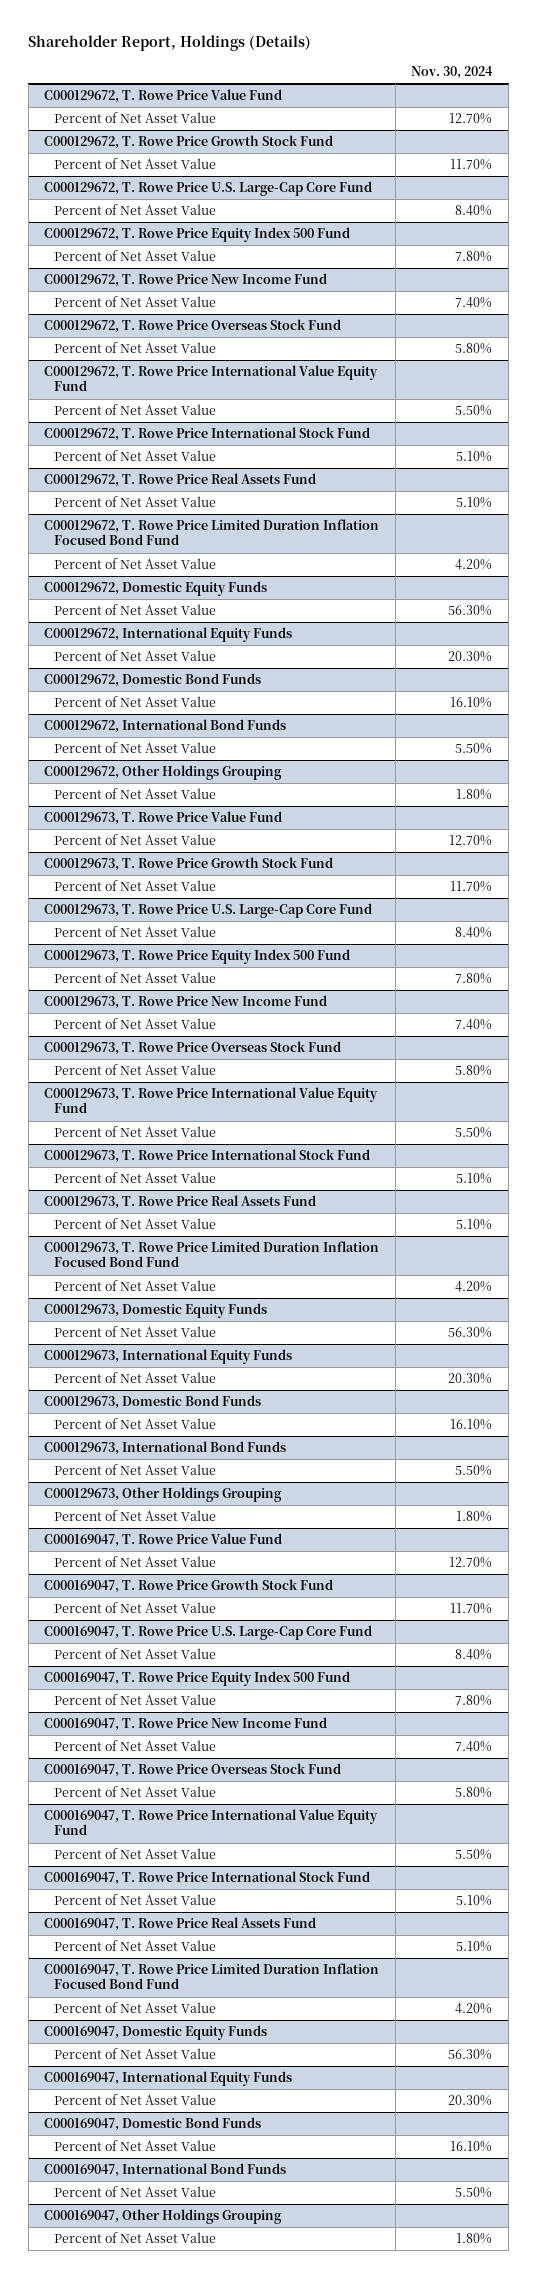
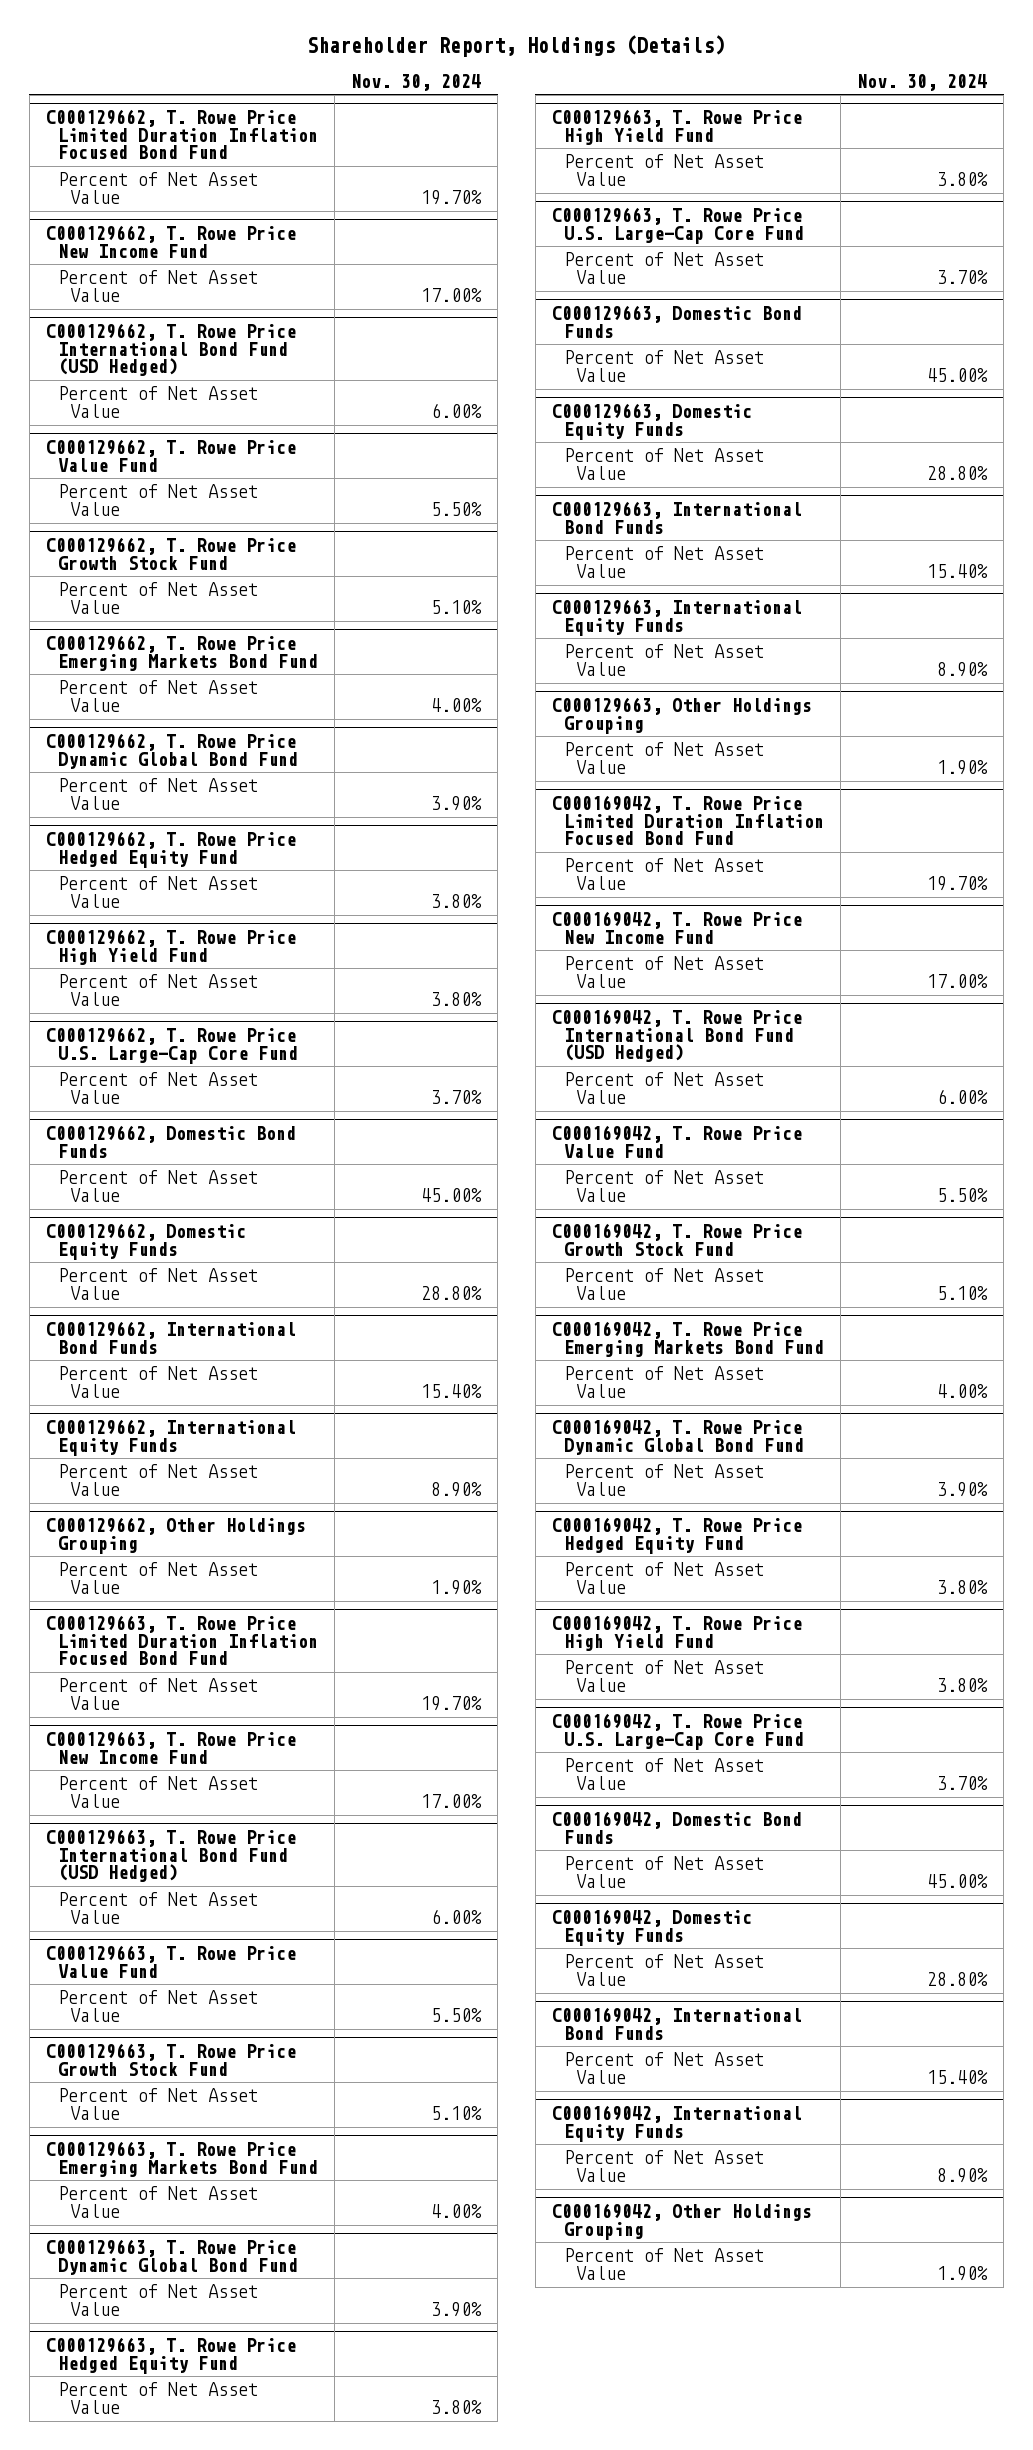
- C000129672, T. Rowe Price Value Fund
- Percent of Net Asset Value | 12.70%
- C000129672, T. Rowe Price Growth Stock Fund
- Percent of Net Asset Value | 11.70%
- C000129672, T. Rowe Price U.S. Large-Cap Core Fund
- Percent of Net Asset Value | 8.40%
- C000129672, T. Rowe Price Equity Index 500 Fund
- Percent of Net Asset Value | 7.80%
- C000129672, T. Rowe Price New Income Fund
- Percent of Net Asset Value | 7.40%
- C000129672, T. Rowe Price Overseas Stock Fund
- Percent of Net Asset Value | 5.80%
- C000129672, T. Rowe Price International Value Equity Fund
+ C000129662, T. Rowe Price Limited Duration Inflation Focused Bond Fund
+ Percent of Net Asset Value | 19.70%
+ C000129662, T. Rowe Price New Income Fund
+ Percent of Net Asset Value | 17.00%
+ C000129662, T. Rowe Price International Bond Fund (USD Hedged)
+ Percent of Net Asset Value | 6.00%
+ C000129662, T. Rowe Price Value Fund
- C000129672, T. Rowe Price International Stock Fund
- Percent of Net Asset Value | 5.10%
- C000129672, T. Rowe Price Real Assets Fund
+ C000129662, T. Rowe Price Growth Stock Fund
- C000129672, T. Rowe Price Limited Duration Inflation Focused Bond Fund
- Percent of Net Asset Value | 4.20%
- C000129672, Domestic Equity Funds
- Percent of Net Asset Value | 56.30%
- C000129672, International Equity Funds
- Percent of Net Asset Value | 20.30%
- C000129672, Domestic Bond Funds
- Percent of Net Asset Value | 16.10%
- C000129672, International Bond Funds
- Percent of Net Asset Value | 5.50%
- C000129672, Other Holdings Grouping
- Percent of Net Asset Value | 1.80%
- C000129673, T. Rowe Price Value Fund
- Percent of Net Asset Value | 12.70%
- C000129673, T. Rowe Price Growth Stock Fund
- Percent of Net Asset Value | 11.70%
- C000129673, T. Rowe Price U.S. Large-Cap Core Fund
- Percent of Net Asset Value | 8.40%
- C000129673, T. Rowe Price Equity Index 500 Fund
- Percent of Net Asset Value | 7.80%
- C000129673, T. Rowe Price New Income Fund
- Percent of Net Asset Value | 7.40%
- C000129673, T. Rowe Price Overseas Stock Fund
- Percent of Net Asset Value | 5.80%
- C000129673, T. Rowe Price International Value Equity Fund
+ C000129662, T. Rowe Price Emerging Markets Bond Fund
+ Percent of Net Asset Value | 4.00%
+ C000129662, T. Rowe Price Dynamic Global Bond Fund
+ Percent of Net Asset Value | 3.90%
+ C000129662, T. Rowe Price Hedged Equity Fund
+ Percent of Net Asset Value | 3.80%
+ C000129662, T. Rowe Price High Yield Fund
+ Percent of Net Asset Value | 3.80%
+ C000129662, T. Rowe Price U.S. Large-Cap Core Fund
+ Percent of Net Asset Value | 3.70%
+ C000129662, Domestic Bond Funds
+ Percent of Net Asset Value | 45.00%
+ C000129662, Domestic Equity Funds
+ Percent of Net Asset Value | 28.80%
+ C000129662, International Bond Funds
+ Percent of Net Asset Value | 15.40%
+ C000129662, International Equity Funds
+ Percent of Net Asset Value | 8.90%
+ C000129662, Other Holdings Grouping
+ Percent of Net Asset Value | 1.90%
+ C000129663, T. Rowe Price Limited Duration Inflation Focused Bond Fund
+ Percent of Net Asset Value | 19.70%
+ C000129663, T. Rowe Price New Income Fund
+ Percent of Net Asset Value | 17.00%
+ C000129663, T. Rowe Price International Bond Fund (USD Hedged)
+ Percent of Net Asset Value | 6.00%
+ C000129663, T. Rowe Price Value Fund
- C000129673, T. Rowe Price International Stock Fund
- Percent of Net Asset Value | 5.10%
- C000129673, T. Rowe Price Real Assets Fund
+ C000129663, T. Rowe Price Growth Stock Fund
- C000129673, T. Rowe Price Limited Duration Inflation Focused Bond Fund
- Percent of Net Asset Value | 4.20%
- C000129673, Domestic Equity Funds
- Percent of Net Asset Value | 56.30%
- C000129673, International Equity Funds
- Percent of Net Asset Value | 20.30%
- C000129673, Domestic Bond Funds
- Percent of Net Asset Value | 16.10%
- C000129673, International Bond Funds
- Percent of Net Asset Value | 5.50%
- C000129673, Other Holdings Grouping
- Percent of Net Asset Value | 1.80%
- C000169047, T. Rowe Price Value Fund
- Percent of Net Asset Value | 12.70%
- C000169047, T. Rowe Price Growth Stock Fund
- Percent of Net Asset Value | 11.70%
- C000169047, T. Rowe Price U.S. Large-Cap Core Fund
- Percent of Net Asset Value | 8.40%
- C000169047, T. Rowe Price Equity Index 500 Fund
- Percent of Net Asset Value | 7.80%
- C000169047, T. Rowe Price New Income Fund
- Percent of Net Asset Value | 7.40%
- C000169047, T. Rowe Price Overseas Stock Fund
- Percent of Net Asset Value | 5.80%
- C000169047, T. Rowe Price International Value Equity Fund
+ C000129663, T. Rowe Price Emerging Markets Bond Fund
+ Percent of Net Asset Value | 4.00%
+ C000129663, T. Rowe Price Dynamic Global Bond Fund
+ Percent of Net Asset Value | 3.90%
+ C000129663, T. Rowe Price Hedged Equity Fund
+ Percent of Net Asset Value | 3.80%
+ C000129663, T. Rowe Price High Yield Fund
+ Percent of Net Asset Value | 3.80%
+ C000129663, T. Rowe Price U.S. Large-Cap Core Fund
+ Percent of Net Asset Value | 3.70%
+ C000129663, Domestic Bond Funds
+ Percent of Net Asset Value | 45.00%
+ C000129663, Domestic Equity Funds
+ Percent of Net Asset Value | 28.80%
+ C000129663, International Bond Funds
+ Percent of Net Asset Value | 15.40%
+ C000129663, International Equity Funds
+ Percent of Net Asset Value | 8.90%
+ C000129663, Other Holdings Grouping
+ Percent of Net Asset Value | 1.90%
+ C000169042, T. Rowe Price Limited Duration Inflation Focused Bond Fund
+ Percent of Net Asset Value | 19.70%
+ C000169042, T. Rowe Price New Income Fund
+ Percent of Net Asset Value | 17.00%
+ C000169042, T. Rowe Price International Bond Fund (USD Hedged)
+ Percent of Net Asset Value | 6.00%
+ C000169042, T. Rowe Price Value Fund
- C000169047, T. Rowe Price International Stock Fund
- Percent of Net Asset Value | 5.10%
- C000169047, T. Rowe Price Real Assets Fund
+ C000169042, T. Rowe Price Growth Stock Fund
- C000169047, T. Rowe Price Limited Duration Inflation Focused Bond Fund
- Percent of Net Asset Value | 4.20%
- C000169047, Domestic Equity Funds
- Percent of Net Asset Value | 56.30%
- C000169047, International Equity Funds
- Percent of Net Asset Value | 20.30%
- C000169047, Domestic Bond Funds
- Percent of Net Asset Value | 16.10%
- C000169047, International Bond Funds
- Percent of Net Asset Value | 5.50%
- C000169047, Other Holdings Grouping
- Percent of Net Asset Value | 1.80%
+ C000169042, T. Rowe Price Emerging Markets Bond Fund
+ Percent of Net Asset Value | 4.00%
+ C000169042, T. Rowe Price Dynamic Global Bond Fund
+ Percent of Net Asset Value | 3.90%
+ C000169042, T. Rowe Price Hedged Equity Fund
+ Percent of Net Asset Value | 3.80%
+ C000169042, T. Rowe Price High Yield Fund
+ Percent of Net Asset Value | 3.80%
+ C000169042, T. Rowe Price U.S. Large-Cap Core Fund
+ Percent of Net Asset Value | 3.70%
+ C000169042, Domestic Bond Funds
+ Percent of Net Asset Value | 45.00%
+ C000169042, Domestic Equity Funds
+ Percent of Net Asset Value | 28.80%
+ C000169042, International Bond Funds
+ Percent of Net Asset Value | 15.40%
+ C000169042, International Equity Funds
+ Percent of Net Asset Value | 8.90%
+ C000169042, Other Holdings Grouping
+ Percent of Net Asset Value | 1.90%

